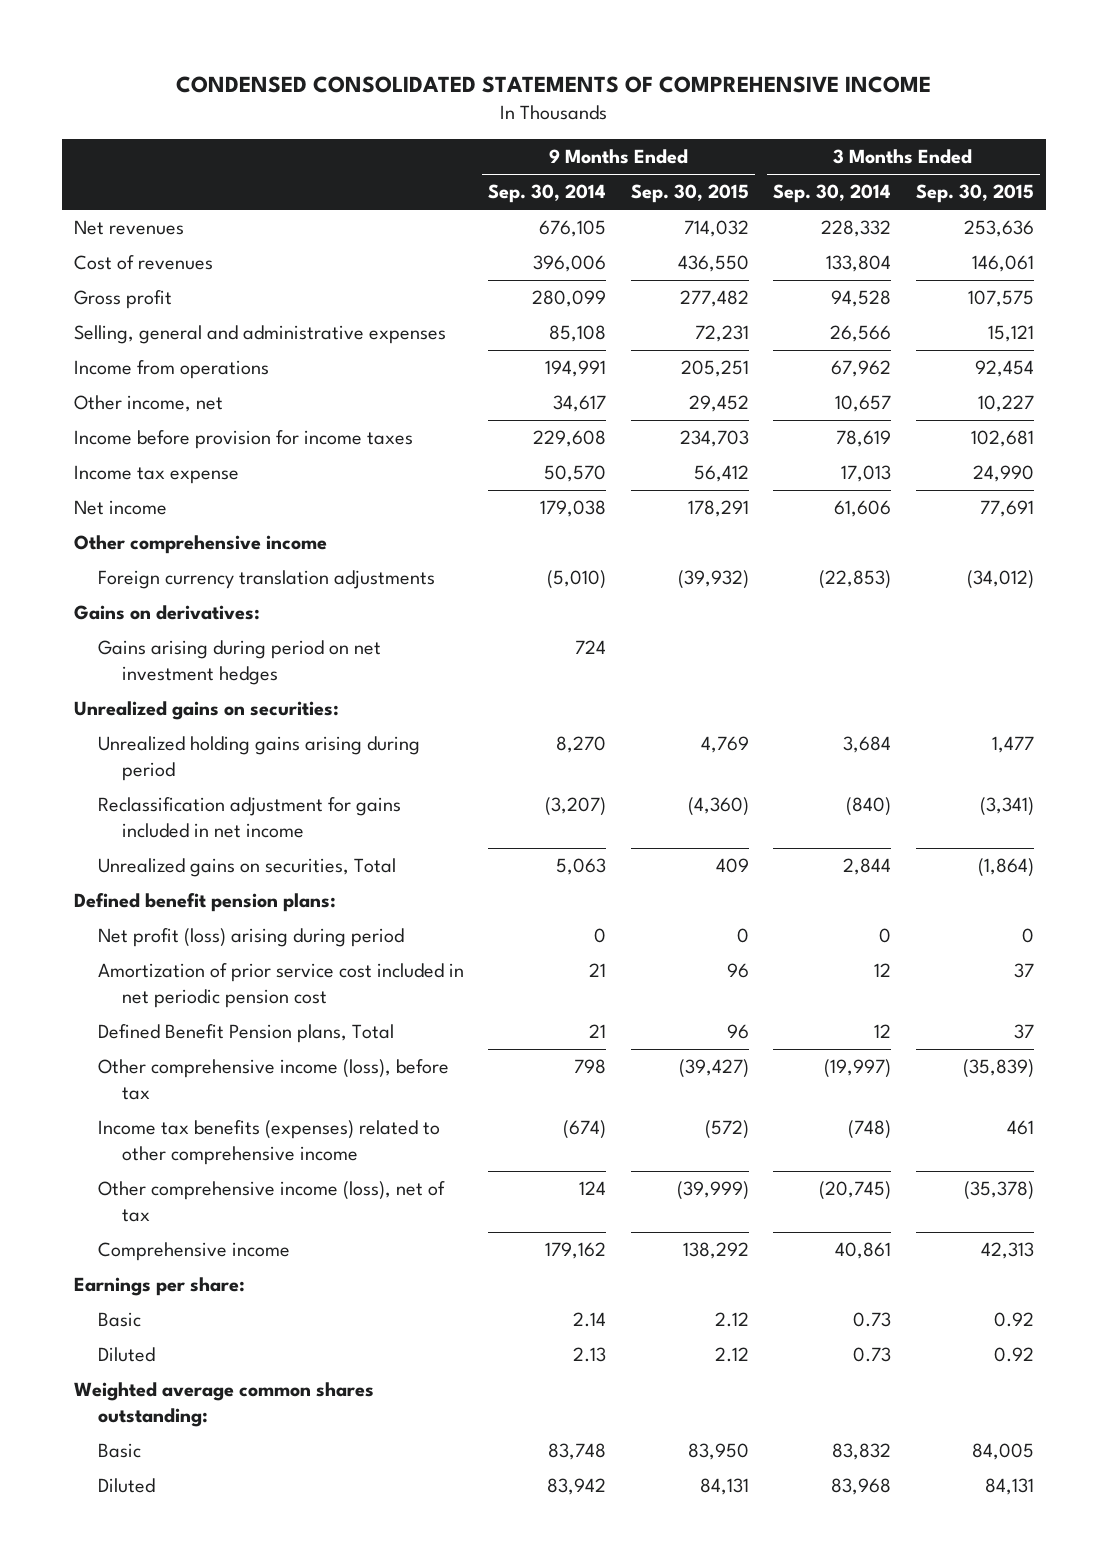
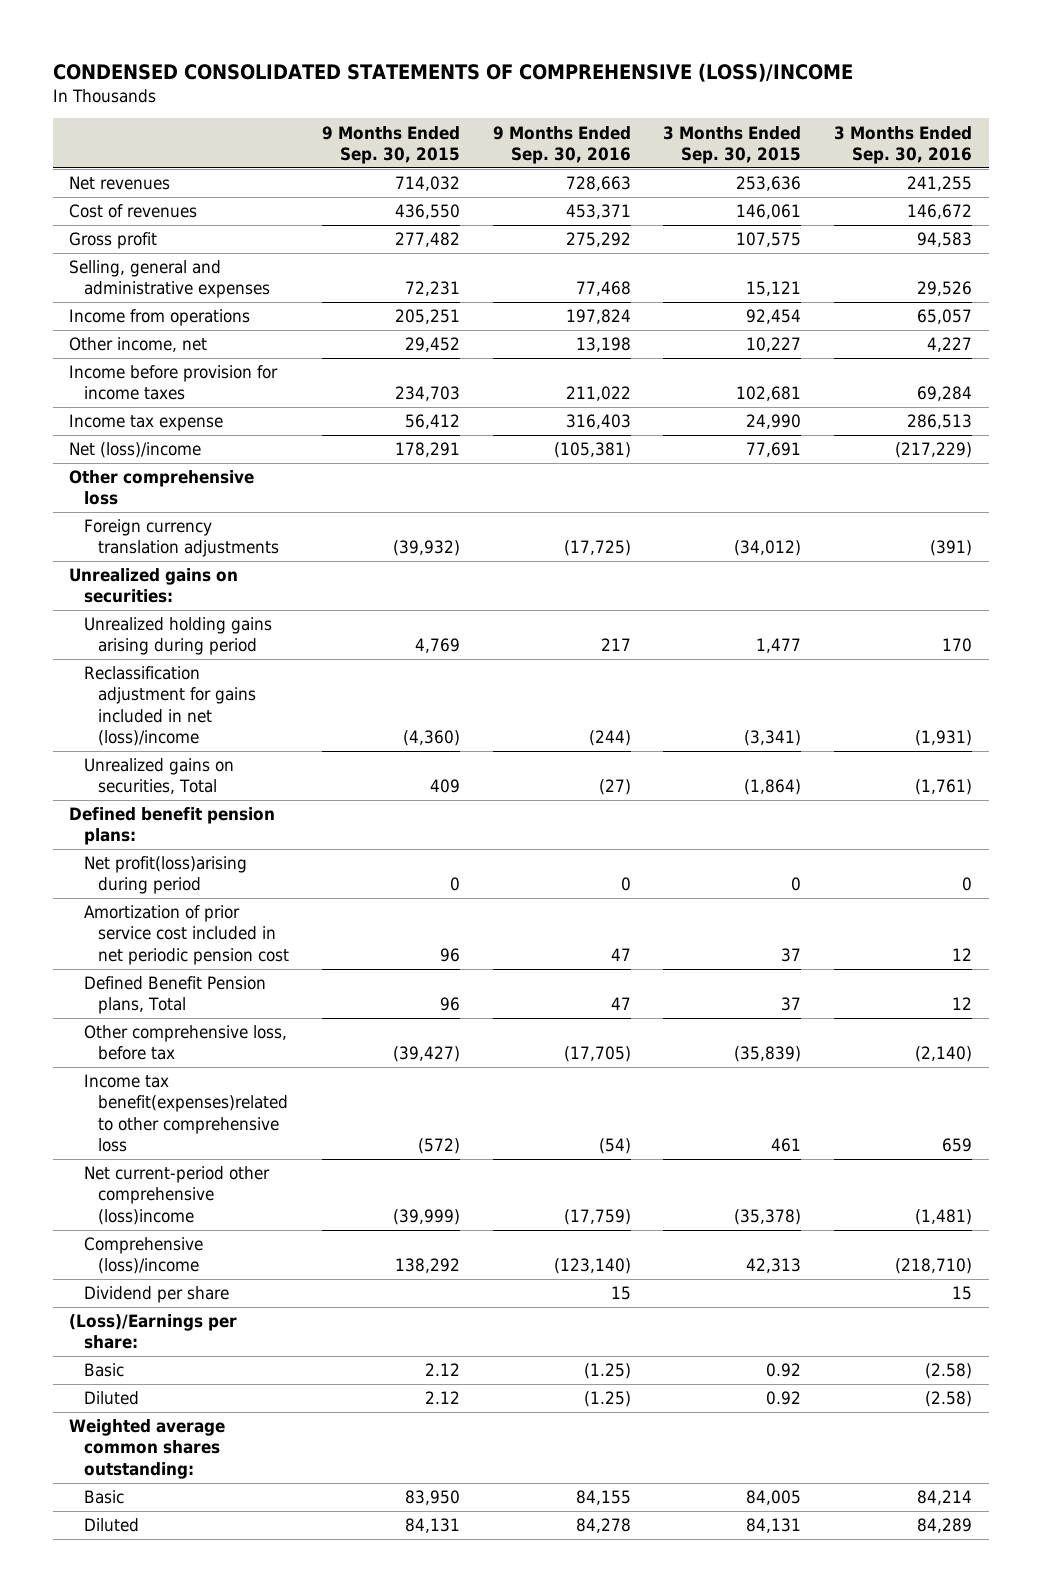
- CONDENSED CONSOLIDATED STATEMENTS OF COMPREHENSIVE INCOME
+ CONDENSED CONSOLIDATED STATEMENTS OF COMPREHENSIVE (LOSS)/INCOME
- | 9 Months Ended Sep. 30, 2014 | 9 Months Ended Sep. 30, 2015 | 3 Months Ended Sep. 30, 2014 | 3 Months Ended Sep. 30, 2015
+ | 9 Months Ended Sep. 30, 2015 | 9 Months Ended Sep. 30, 2016 | 3 Months Ended Sep. 30, 2015 | 3 Months Ended Sep. 30, 2016
- Net income | 179,038 | 178,291 | 61,606 | 77,691
- Other comprehensive income
+ Net (loss)/income | 178,291 | (105,381) | 77,691 | (217,229)
+ Other comprehensive loss
- Gains on derivatives:
- Gains arising during period on net investment hedges | 724 | | |
- Reclassification adjustment for gains included in net income | (3,207) | (4,360) | (840) | (3,341)
+ Reclassification adjustment for gains included in net (loss)/income | (4,360) | (244) | (3,341) | (1,931)
- Net profit (loss) arising during period | 0 | 0 | 0 | 0
+ Net profit(loss)arising during period | 0 | 0 | 0 | 0
- Other comprehensive income (loss), before tax | 798 | (39,427) | (19,997) | (35,839)
- Income tax benefits (expenses) related to other comprehensive income | (674) | (572) | (748) | 461
- Other comprehensive income (loss), net of tax | 124 | (39,999) | (20,745) | (35,378)
- Comprehensive income | 179,162 | 138,292 | 40,861 | 42,313
- Earnings per share:
+ Other comprehensive loss, before tax | (39,427) | (17,705) | (35,839) | (2,140)
+ Income tax benefit(expenses)related to other comprehensive loss | (572) | (54) | 461 | 659
+ Net current-period other comprehensive (loss)income | (39,999) | (17,759) | (35,378) | (1,481)
+ Comprehensive (loss)/income | 138,292 | (123,140) | 42,313 | (218,710)
+ Dividend per share | | 15 | | 15
+ (Loss)/Earnings per share:

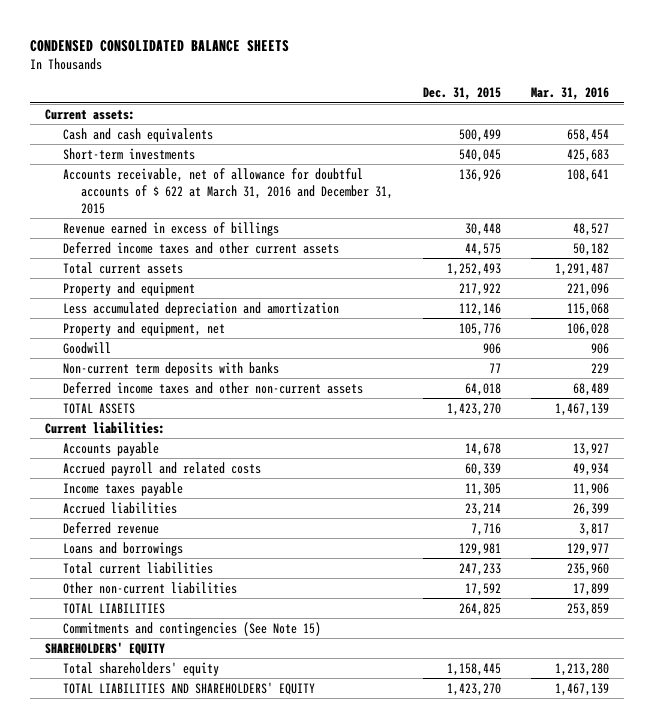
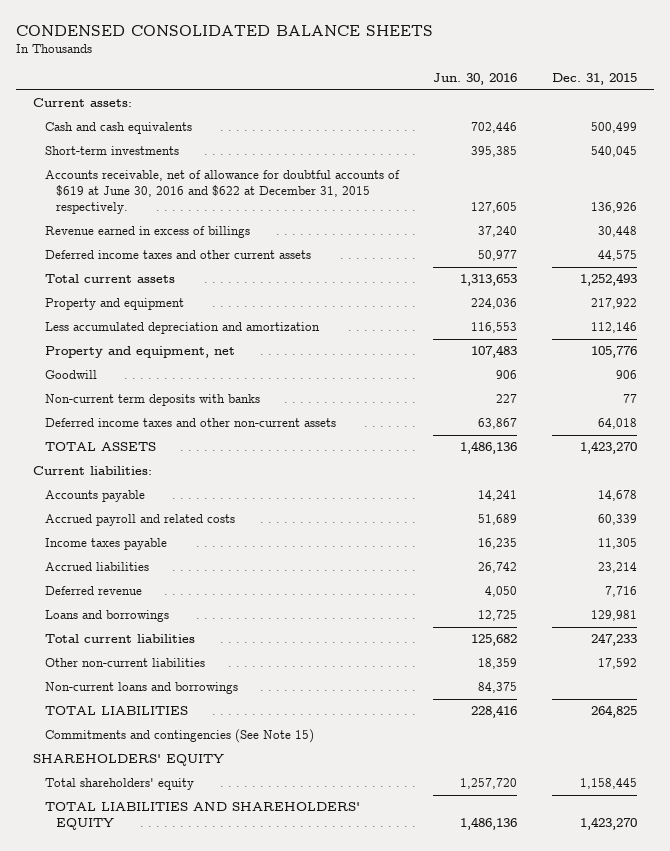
- | Dec. 31, 2015 | Mar. 31, 2016
+ | Jun. 30, 2016 | Dec. 31, 2015
- Accounts receivable, net of allowance for doubtful accounts of $ 622 at March 31, 2016 and December 31, 2015 | 136,926 | 108,641
+ Accounts receivable, net of allowance for doubtful accounts of $619 at June 30, 2016 and $622 at December 31, 2015 respectively. | 127,605 | 136,926
+ Non-current loans and borrowings | 84,375 |

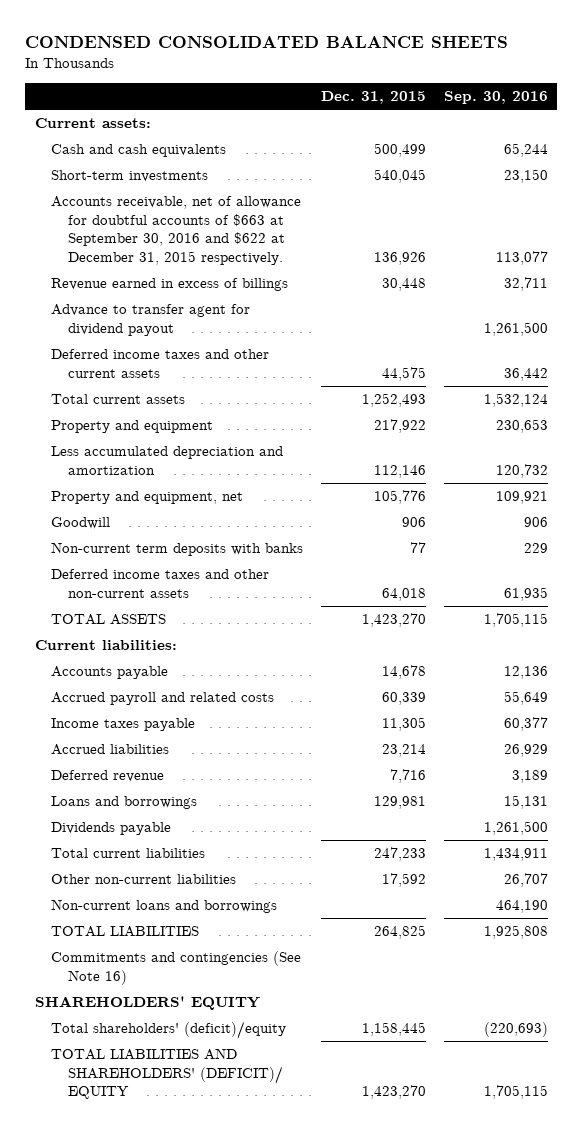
- | Jun. 30, 2016 | Dec. 31, 2015
+ | Dec. 31, 2015 | Sep. 30, 2016
- Accounts receivable, net of allowance for doubtful accounts of $619 at June 30, 2016 and $622 at December 31, 2015 respectively. | 127,605 | 136,926
+ Accounts receivable, net of allowance for doubtful accounts of $663 at September 30, 2016 and $622 at December 31, 2015 respectively. | 136,926 | 113,077
+ Advance to transfer agent for dividend payout | | 1,261,500
+ Dividends payable | | 1,261,500
- Commitments and contingencies (See Note 15)
+ Commitments and contingencies (See Note 16)
- Total shareholders' equity | 1,257,720 | 1,158,445
- TOTAL LIABILITIES AND SHAREHOLDERS' EQUITY | 1,486,136 | 1,423,270
+ Total shareholders' (deficit)/equity | 1,158,445 | (220,693)
+ TOTAL LIABILITIES AND SHAREHOLDERS' (DEFICIT)/ EQUITY | 1,423,270 | 1,705,115

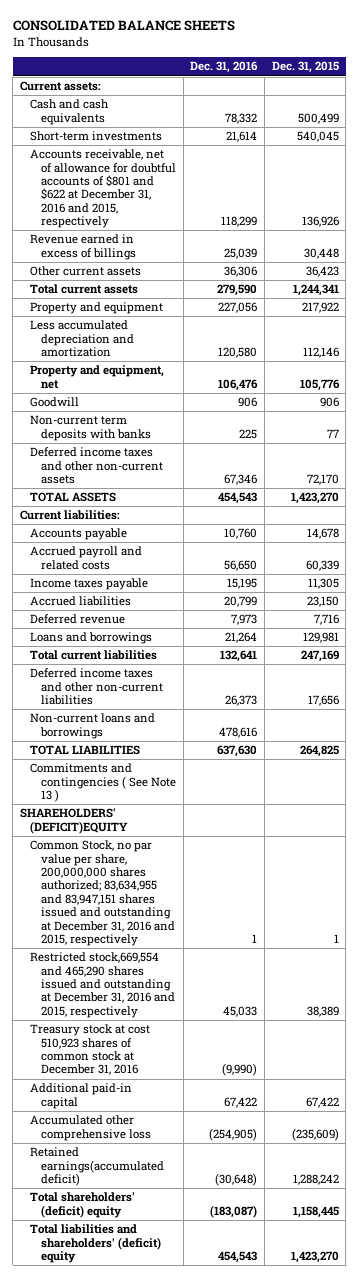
- CONDENSED CONSOLIDATED BALANCE SHEETS
+ CONSOLIDATED BALANCE SHEETS
- | Dec. 31, 2015 | Sep. 30, 2016
+ | Dec. 31, 2016 | Dec. 31, 2015
- Accounts receivable, net of allowance for doubtful accounts of $663 at September 30, 2016 and $622 at December 31, 2015 respectively. | 136,926 | 113,077
+ Accounts receivable, net of allowance for doubtful accounts of $801 and $622 at December 31, 2016 and 2015, respectively | 118,299 | 136,926
- Advance to transfer agent for dividend payout | | 1,261,500
- Deferred income taxes and other current assets | 44,575 | 36,442
- Total current assets | 1,252,493 | 1,532,124
+ Other current assets | 36,306 | 36,423
+ Total current assets | 279,590 | 1,244,341
- Deferred income taxes and other non-current assets | 64,018 | 61,935
+ Deferred income taxes and other non-current assets | 67,346 | 72,170
- Accrued liabilities | 23,214 | 26,929
+ Accrued liabilities | 20,799 | 23,150
- Dividends payable | | 1,261,500
- Total current liabilities | 247,233 | 1,434,911
- Other non-current liabilities | 17,592 | 26,707
+ Total current liabilities | 132,641 | 247,169
+ Deferred income taxes and other non-current liabilities | 26,373 | 17,656
- Commitments and contingencies (See Note 16)
- SHAREHOLDERS' EQUITY
- Total shareholders' (deficit)/equity | 1,158,445 | (220,693)
- TOTAL LIABILITIES AND SHAREHOLDERS' (DEFICIT)/ EQUITY | 1,423,270 | 1,705,115
+ Commitments and contingencies ( See Note 13 )
+ SHAREHOLDERS' (DEFICIT)EQUITY
+ Common Stock, no par value per share, 200,000,000 shares authorized; 83,634,955 and 83,947,151 shares issued and outstanding at December 31, 2016 and 2015, respectively | 1 | 1
+ Restricted stock,669,554 and 465,290 shares issued and outstanding at December 31, 2016 and 2015, respectively | 45,033 | 38,389
+ Treasury stock at cost 510,923 shares of common stock at December 31, 2016 | (9,990) |
+ Additional paid-in capital | 67,422 | 67,422
+ Accumulated other comprehensive loss | (254,905) | (235,609)
+ Retained earnings(accumulated deficit) | (30,648) | 1,288,242
+ Total shareholders' (deficit) equity | (183,087) | 1,158,445
+ Total liabilities and shareholders' (deficit) equity | 454,543 | 1,423,270

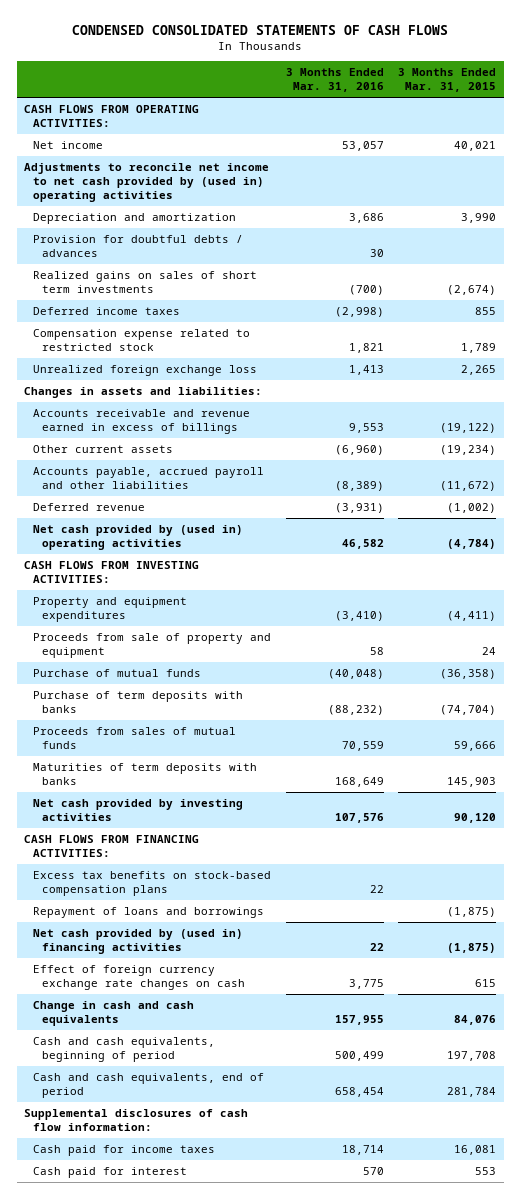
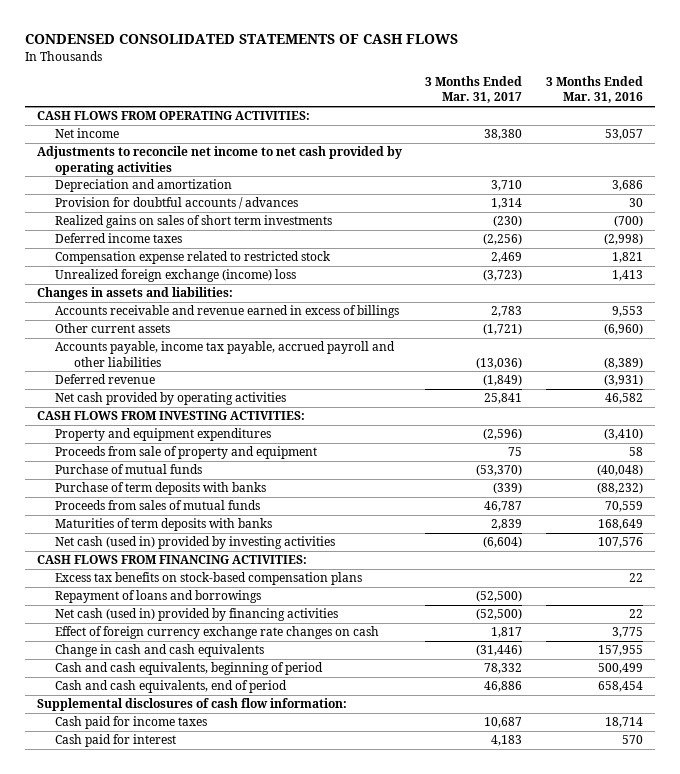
- | 3 Months Ended Mar. 31, 2016 | 3 Months Ended Mar. 31, 2015
+ | 3 Months Ended Mar. 31, 2017 | 3 Months Ended Mar. 31, 2016
- Adjustments to reconcile net income to net cash provided by (used in) operating activities
+ Adjustments to reconcile net income to net cash provided by operating activities
- Provision for doubtful debts / advances | 30 |
+ Provision for doubtful accounts / advances | 1,314 | 30
- Unrealized foreign exchange loss | 1,413 | 2,265
+ Unrealized foreign exchange (income) loss | (3,723) | 1,413
- Accounts payable, accrued payroll and other liabilities | (8,389) | (11,672)
+ Accounts payable, income tax payable, accrued payroll and other liabilities | (13,036) | (8,389)
- Net cash provided by (used in) operating activities | 46,582 | (4,784)
+ Net cash provided by operating activities | 25,841 | 46,582
- Net cash provided by investing activities | 107,576 | 90,120
+ Net cash (used in) provided by investing activities | (6,604) | 107,576
- Net cash provided by (used in) financing activities | 22 | (1,875)
+ Net cash (used in) provided by financing activities | (52,500) | 22

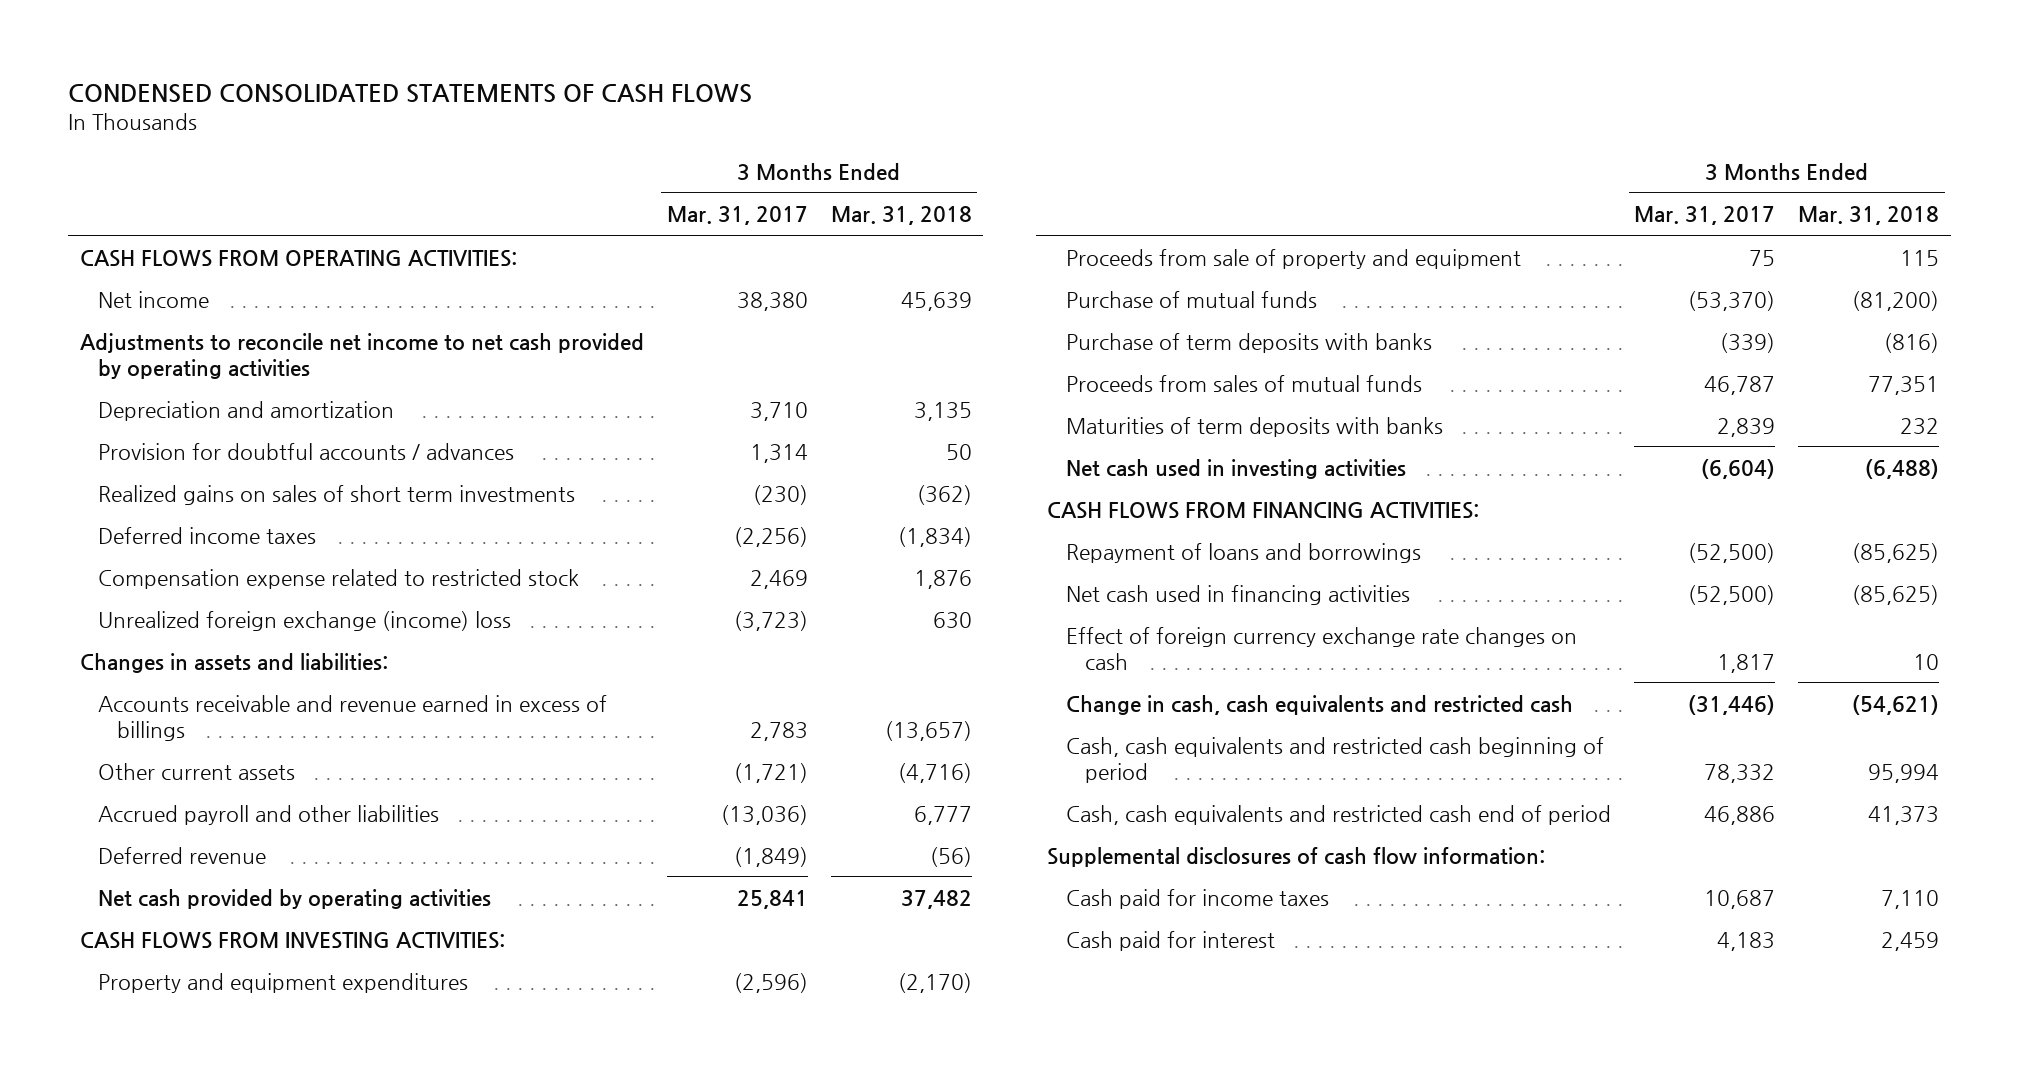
- | 3 Months Ended Mar. 31, 2017 | 3 Months Ended Mar. 31, 2016
+ | 3 Months Ended Mar. 31, 2017 | 3 Months Ended Mar. 31, 2018
- Accounts payable, income tax payable, accrued payroll and other liabilities | (13,036) | (8,389)
+ Accrued payroll and other liabilities | (13,036) | 6,777
- Net cash (used in) provided by investing activities | (6,604) | 107,576
+ Net cash used in investing activities | (6,604) | (6,488)
- Excess tax benefits on stock-based compensation plans | | 22
- Net cash (used in) provided by financing activities | (52,500) | 22
+ Net cash used in financing activities | (52,500) | (85,625)
- Change in cash and cash equivalents | (31,446) | 157,955
- Cash and cash equivalents, beginning of period | 78,332 | 500,499
- Cash and cash equivalents, end of period | 46,886 | 658,454
+ Change in cash, cash equivalents and restricted cash | (31,446) | (54,621)
+ Cash, cash equivalents and restricted cash beginning of period | 78,332 | 95,994
+ Cash, cash equivalents and restricted cash end of period | 46,886 | 41,373

